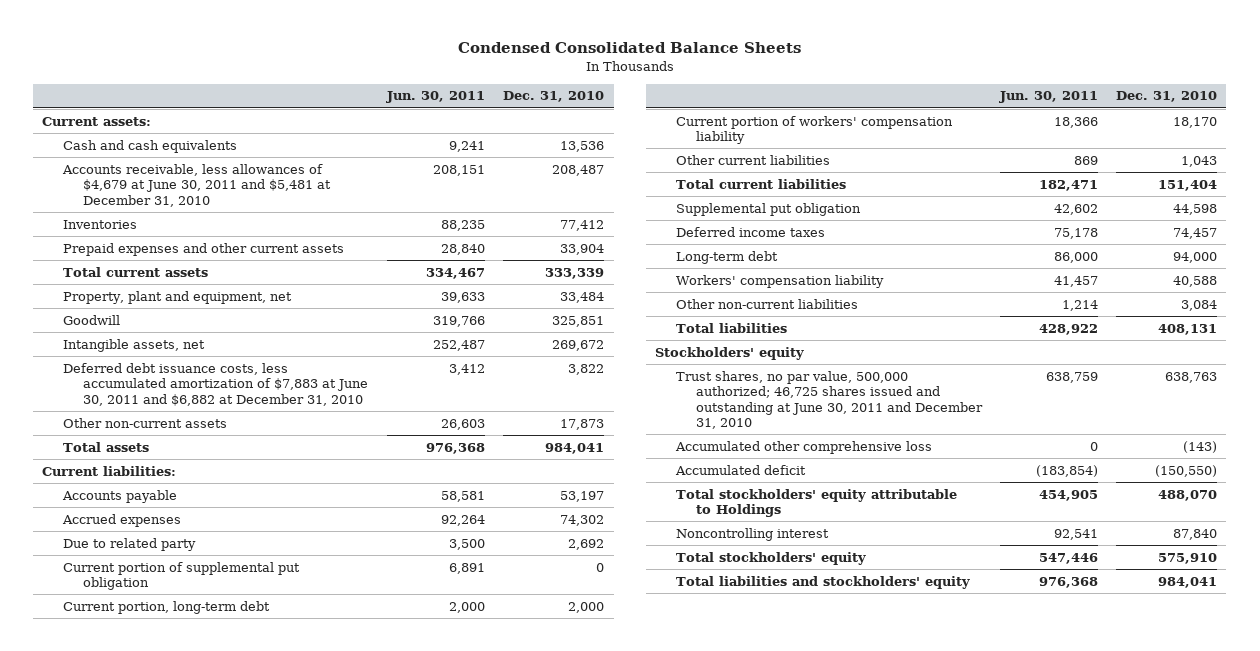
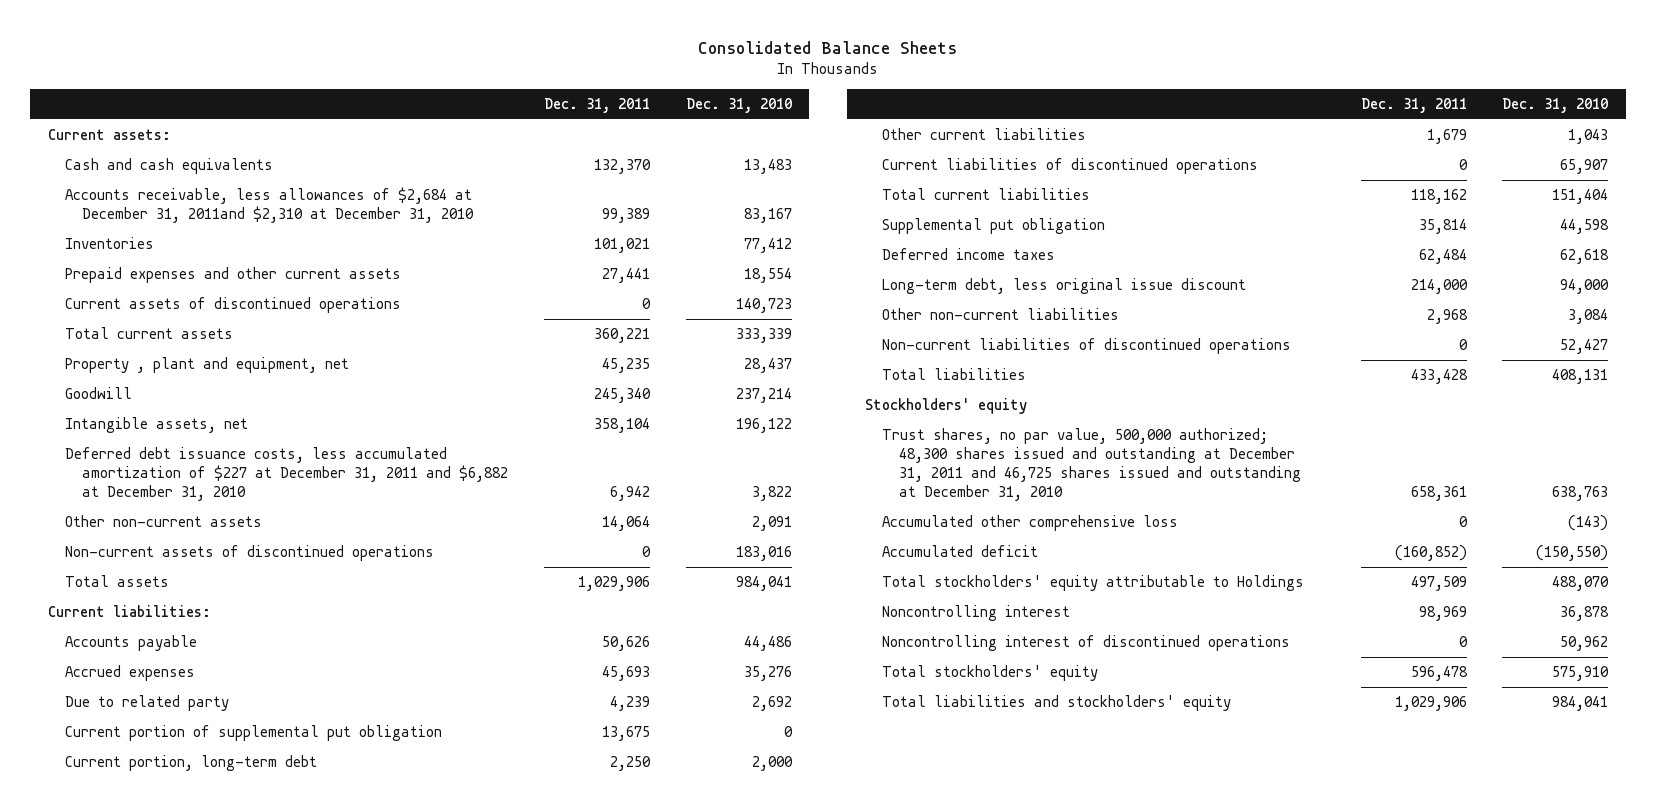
- Condensed Consolidated Balance Sheets
+ Consolidated Balance Sheets
- | Jun. 30, 2011 | Dec. 31, 2010
+ | Dec. 31, 2011 | Dec. 31, 2010
- Cash and cash equivalents | 9,241 | 13,536
- Accounts receivable, less allowances of $4,679 at June 30, 2011 and $5,481 at December 31, 2010 | 208,151 | 208,487
+ Cash and cash equivalents | 132,370 | 13,483
+ Accounts receivable, less allowances of $2,684 at December 31, 2011and $2,310 at December 31, 2010 | 99,389 | 83,167
- Prepaid expenses and other current assets | 28,840 | 33,904
+ Prepaid expenses and other current assets | 27,441 | 18,554
+ Current assets of discontinued operations | 0 | 140,723
- Property, plant and equipment, net | 39,633 | 33,484
- Goodwill | 319,766 | 325,851
- Intangible assets, net | 252,487 | 269,672
- Deferred debt issuance costs, less accumulated amortization of $7,883 at June 30, 2011 and $6,882 at December 31, 2010 | 3,412 | 3,822
- Other non-current assets | 26,603 | 17,873
+ Property , plant and equipment, net | 45,235 | 28,437
+ Goodwill | 245,340 | 237,214
+ Intangible assets, net | 358,104 | 196,122
+ Deferred debt issuance costs, less accumulated amortization of $227 at December 31, 2011 and $6,882 at December 31, 2010 | 6,942 | 3,822
+ Other non-current assets | 14,064 | 2,091
+ Non-current assets of discontinued operations | 0 | 183,016
- Accounts payable | 58,581 | 53,197
- Accrued expenses | 92,264 | 74,302
+ Accounts payable | 50,626 | 44,486
+ Accrued expenses | 45,693 | 35,276
- Current portion of workers' compensation liability | 18,366 | 18,170
+ Current liabilities of discontinued operations | 0 | 65,907
- Deferred income taxes | 75,178 | 74,457
- Long-term debt | 86,000 | 94,000
- Workers' compensation liability | 41,457 | 40,588
+ Deferred income taxes | 62,484 | 62,618
+ Long-term debt, less original issue discount | 214,000 | 94,000
+ Non-current liabilities of discontinued operations | 0 | 52,427
- Trust shares, no par value, 500,000 authorized; 46,725 shares issued and outstanding at June 30, 2011 and December 31, 2010 | 638,759 | 638,763
+ Trust shares, no par value, 500,000 authorized; 48,300 shares issued and outstanding at December 31, 2011 and 46,725 shares issued and outstanding at December 31, 2010 | 658,361 | 638,763
- Noncontrolling interest | 92,541 | 87,840
+ Noncontrolling interest | 98,969 | 36,878
+ Noncontrolling interest of discontinued operations | 0 | 50,962

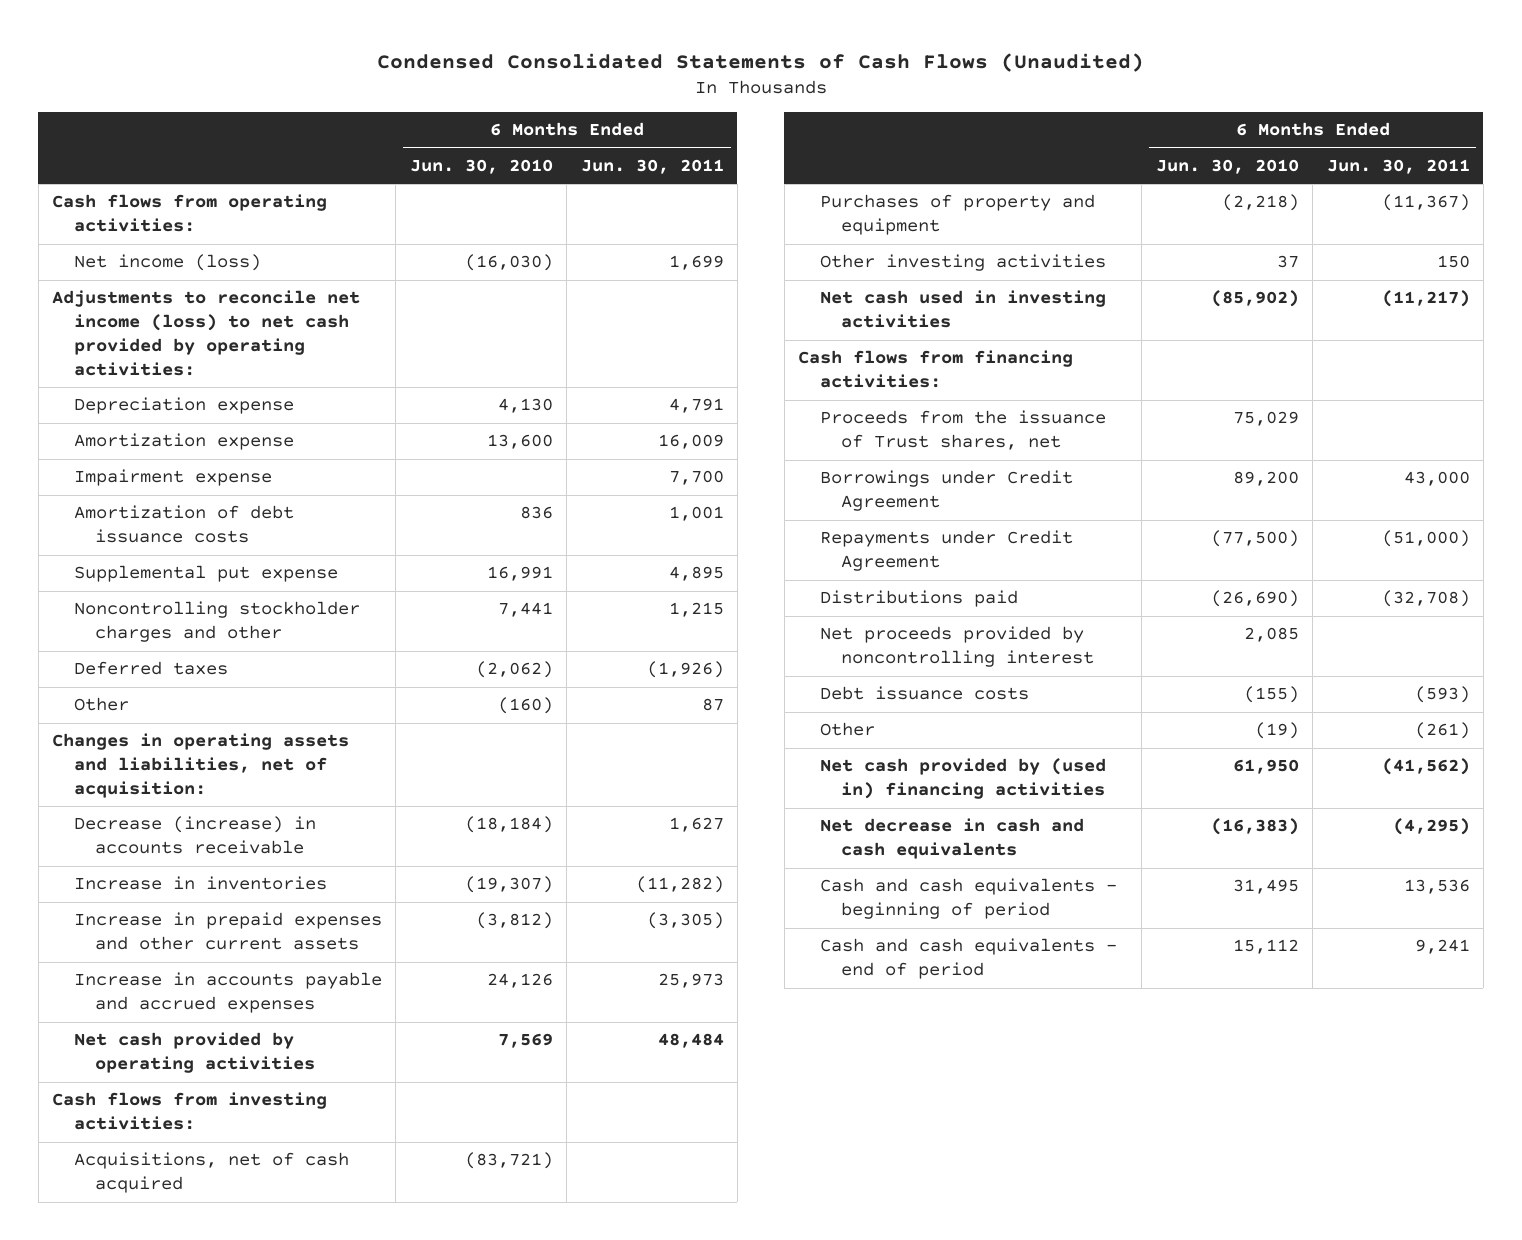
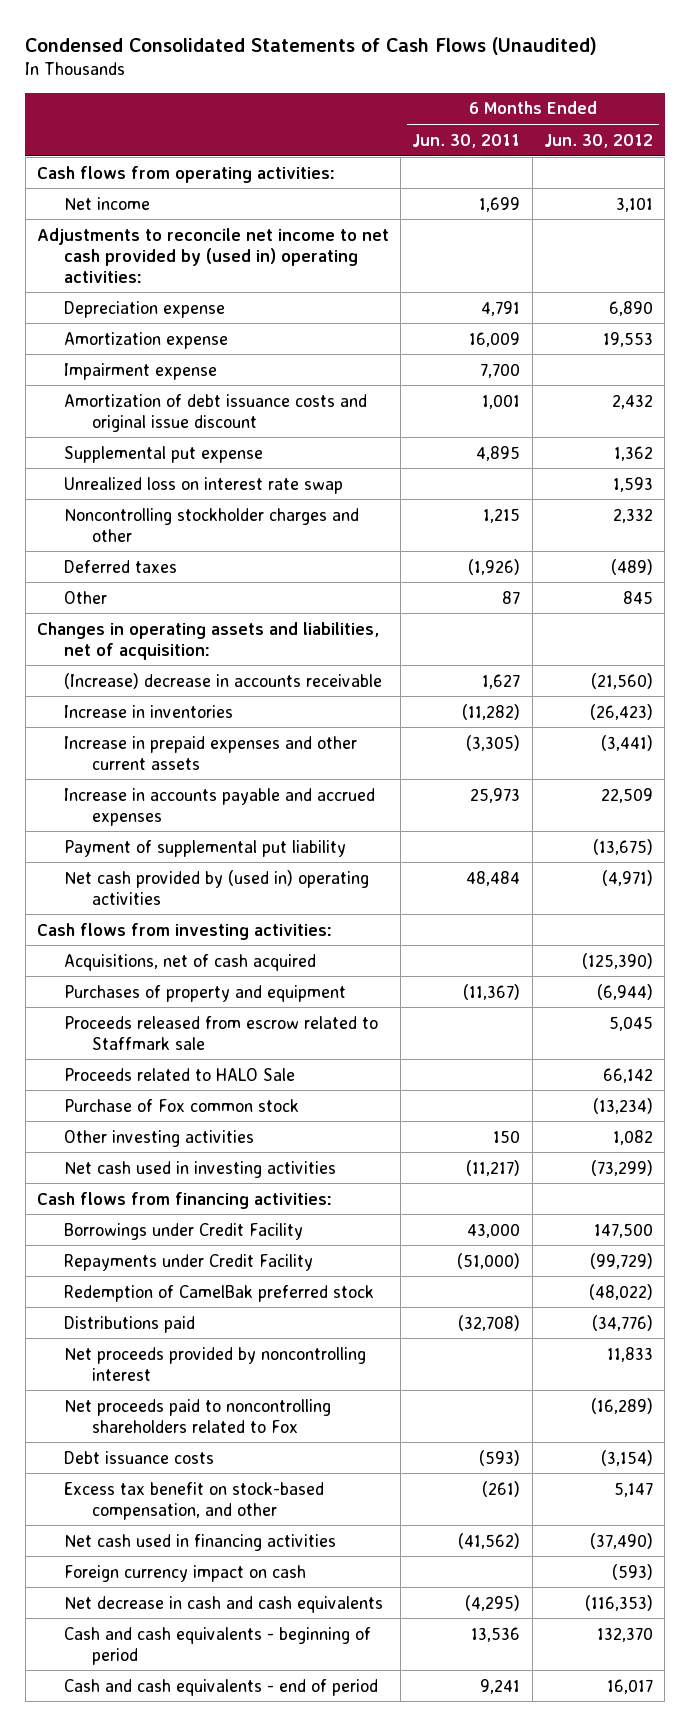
- | 6 Months Ended Jun. 30, 2010 | 6 Months Ended Jun. 30, 2011
+ | 6 Months Ended Jun. 30, 2011 | 6 Months Ended Jun. 30, 2012
- Net income (loss) | (16,030) | 1,699
- Adjustments to reconcile net income (loss) to net cash provided by operating activities:
+ Net income | 1,699 | 3,101
+ Adjustments to reconcile net income to net cash provided by (used in) operating activities:
- Amortization of debt issuance costs | 836 | 1,001
+ Amortization of debt issuance costs and original issue discount | 1,001 | 2,432
+ Unrealized loss on interest rate swap | | 1,593
- Decrease (increase) in accounts receivable | (18,184) | 1,627
+ (Increase) decrease in accounts receivable | 1,627 | (21,560)
- Net cash provided by operating activities | 7,569 | 48,484
+ Payment of supplemental put liability | | (13,675)
+ Net cash provided by (used in) operating activities | 48,484 | (4,971)
+ Proceeds released from escrow related to Staffmark sale | | 5,045
+ Proceeds related to HALO Sale | | 66,142
+ Purchase of Fox common stock | | (13,234)
- Proceeds from the issuance of Trust shares, net | 75,029 |
- Borrowings under Credit Agreement | 89,200 | 43,000
- Repayments under Credit Agreement | (77,500) | (51,000)
+ Borrowings under Credit Facility | 43,000 | 147,500
+ Repayments under Credit Facility | (51,000) | (99,729)
+ Redemption of CamelBak preferred stock | | (48,022)
+ Net proceeds paid to noncontrolling shareholders related to Fox | | (16,289)
- Other | (19) | (261)
- Net cash provided by (used in) financing activities | 61,950 | (41,562)
+ Excess tax benefit on stock-based compensation, and other | (261) | 5,147
+ Net cash used in financing activities | (41,562) | (37,490)
+ Foreign currency impact on cash | | (593)

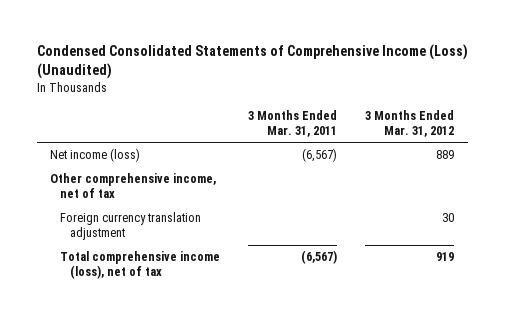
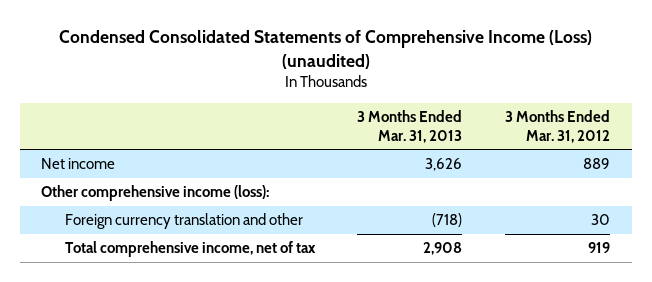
- Condensed Consolidated Statements of Comprehensive Income (Loss) (Unaudited)
+ Condensed Consolidated Statements of Comprehensive Income (Loss) (unaudited)
- | 3 Months Ended Mar. 31, 2011 | 3 Months Ended Mar. 31, 2012
+ | 3 Months Ended Mar. 31, 2013 | 3 Months Ended Mar. 31, 2012
- Net income (loss) | (6,567) | 889
- Other comprehensive income, net of tax
- Foreign currency translation adjustment | | 30
- Total comprehensive income (loss), net of tax | (6,567) | 919
+ Net income | 3,626 | 889
+ Other comprehensive income (loss):
+ Foreign currency translation and other | (718) | 30
+ Total comprehensive income, net of tax | 2,908 | 919

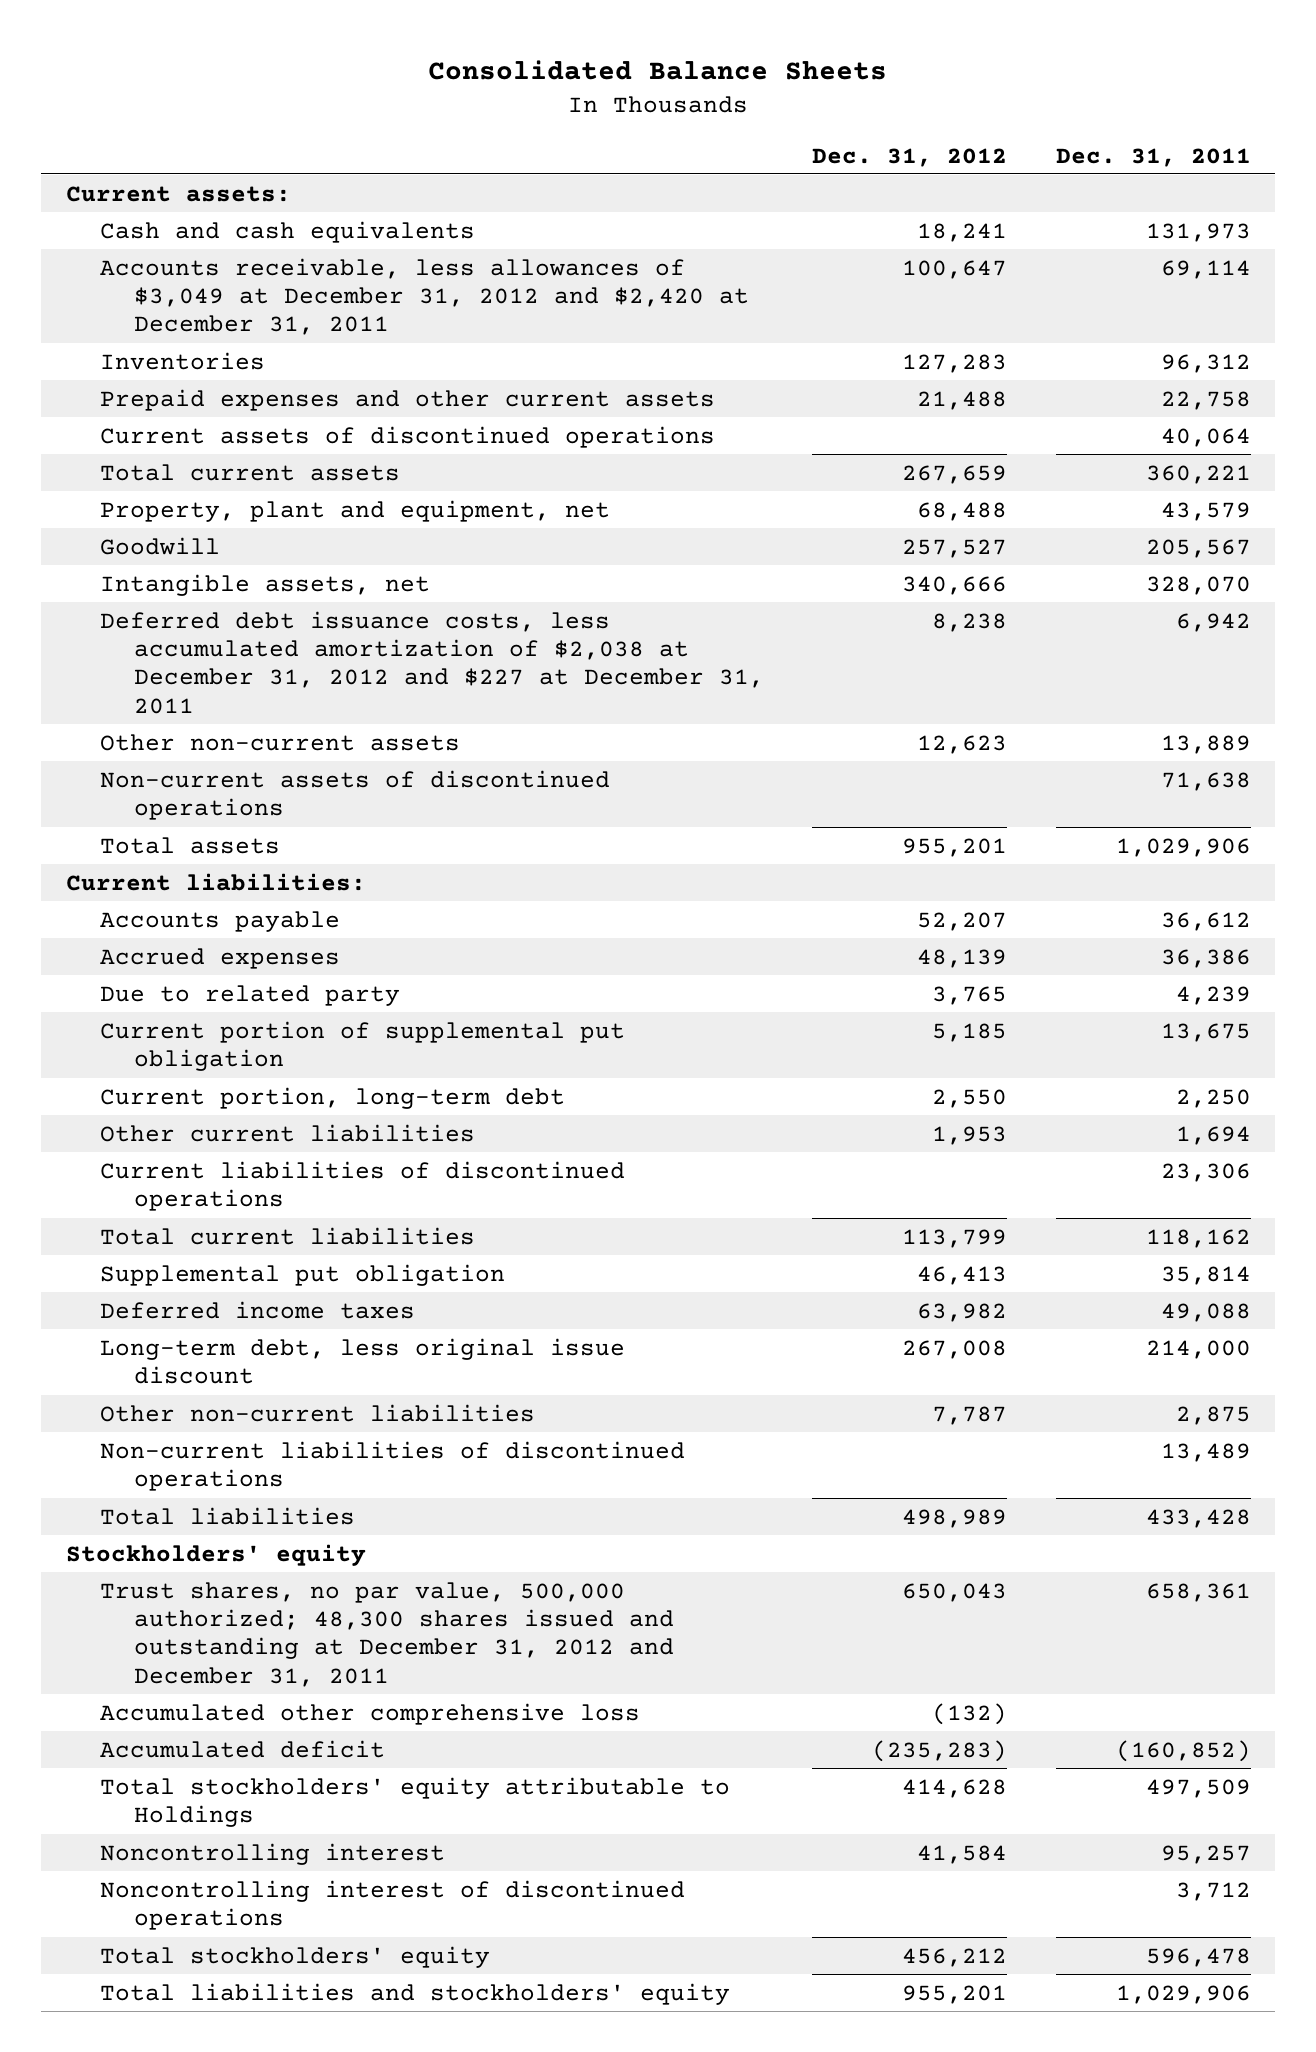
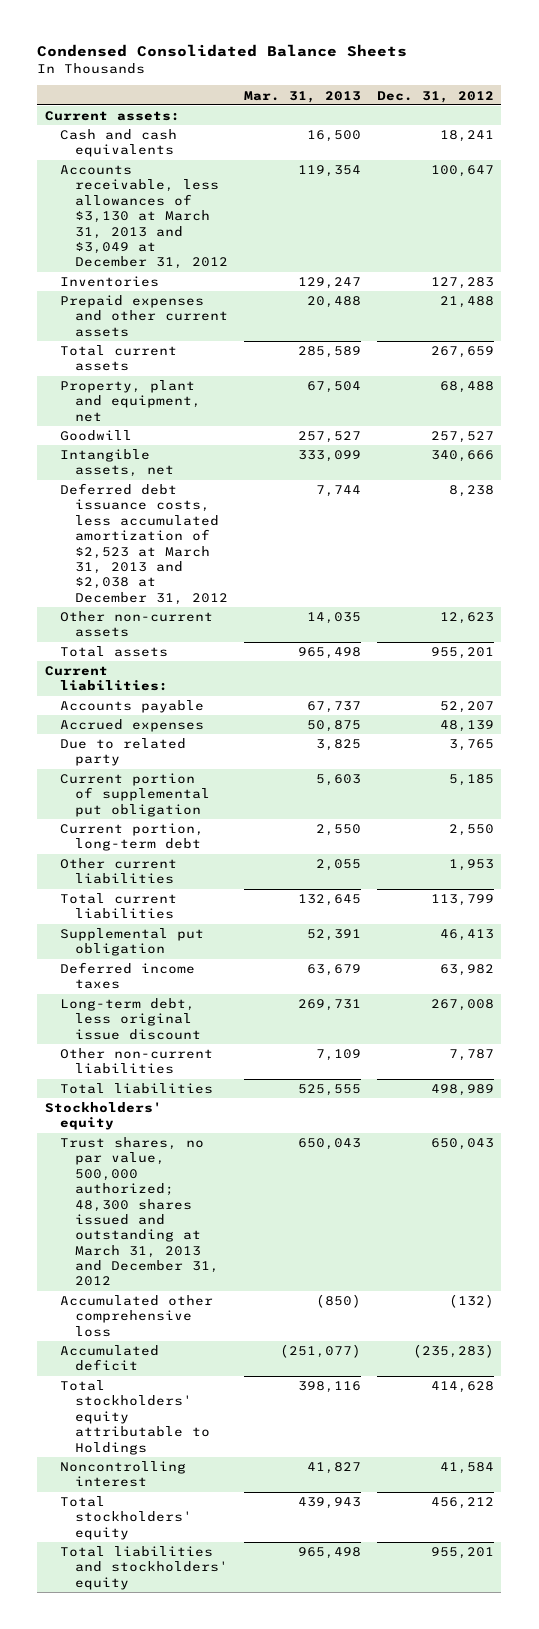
- Consolidated Balance Sheets
+ Condensed Consolidated Balance Sheets
- | Dec. 31, 2012 | Dec. 31, 2011
+ | Mar. 31, 2013 | Dec. 31, 2012
- Accounts receivable, less allowances of $3,049 at December 31, 2012 and $2,420 at December 31, 2011 | 100,647 | 69,114
+ Accounts receivable, less allowances of $3,130 at March 31, 2013 and $3,049 at December 31, 2012 | 119,354 | 100,647
- Current assets of discontinued operations | | 40,064
- Deferred debt issuance costs, less accumulated amortization of $2,038 at December 31, 2012 and $227 at December 31, 2011 | 8,238 | 6,942
+ Deferred debt issuance costs, less accumulated amortization of $2,523 at March 31, 2013 and $2,038 at December 31, 2012 | 7,744 | 8,238
- Non-current assets of discontinued operations | | 71,638
- Current liabilities of discontinued operations | | 23,306
- Non-current liabilities of discontinued operations | | 13,489
- Trust shares, no par value, 500,000 authorized; 48,300 shares issued and outstanding at December 31, 2012 and December 31, 2011 | 650,043 | 658,361
+ Trust shares, no par value, 500,000 authorized; 48,300 shares issued and outstanding at March 31, 2013 and December 31, 2012 | 650,043 | 650,043
- Noncontrolling interest of discontinued operations | | 3,712

